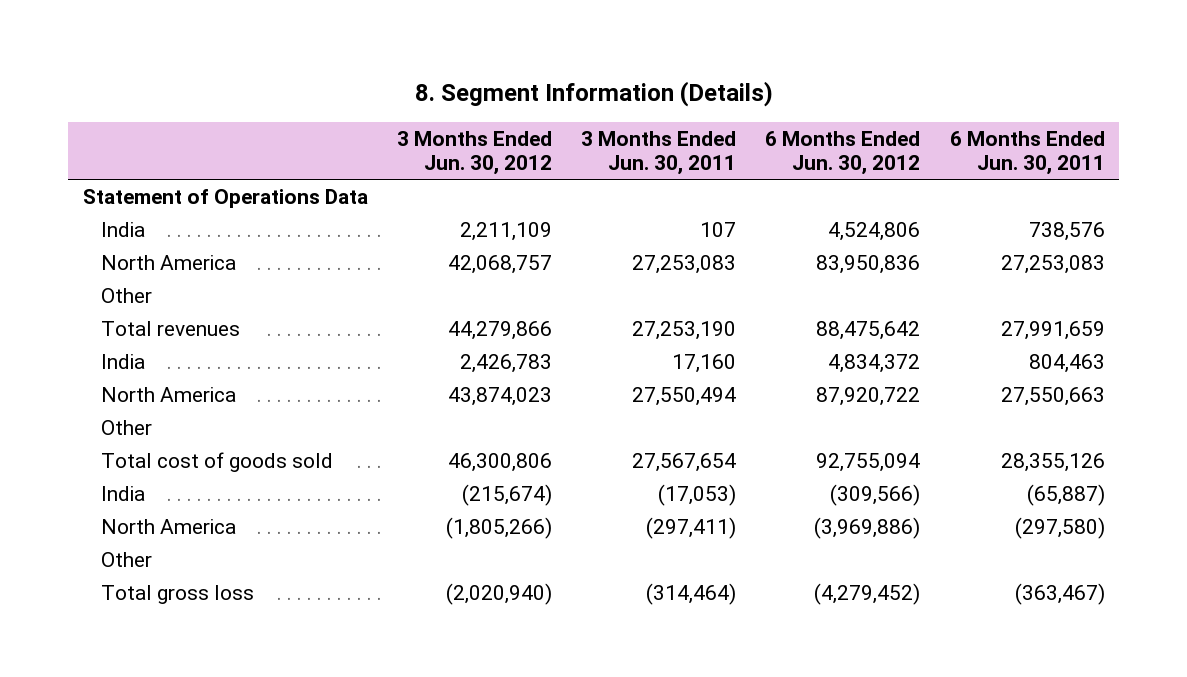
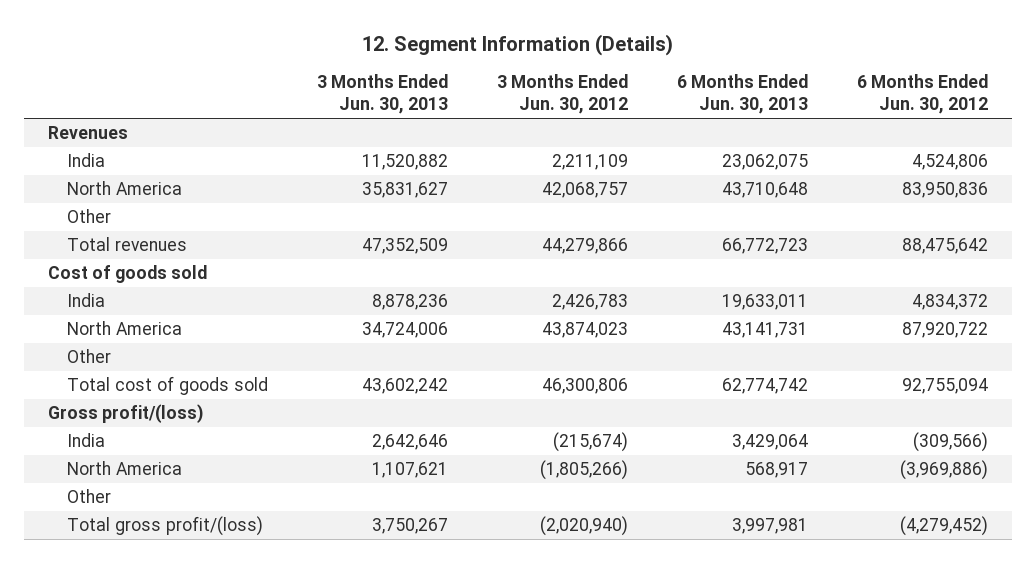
- 8. Segment Information (Details)
+ 12. Segment Information (Details)
- | 3 Months Ended Jun. 30, 2012 | 3 Months Ended Jun. 30, 2011 | 6 Months Ended Jun. 30, 2012 | 6 Months Ended Jun. 30, 2011
+ | 3 Months Ended Jun. 30, 2013 | 3 Months Ended Jun. 30, 2012 | 6 Months Ended Jun. 30, 2013 | 6 Months Ended Jun. 30, 2012
- Statement of Operations Data
+ Revenues
+ Cost of goods sold
+ Gross profit/(loss)
- Total gross loss | (2,020,940) | (314,464) | (4,279,452) | (363,467)
+ Total gross profit/(loss) | 3,750,267 | (2,020,940) | 3,997,981 | (4,279,452)

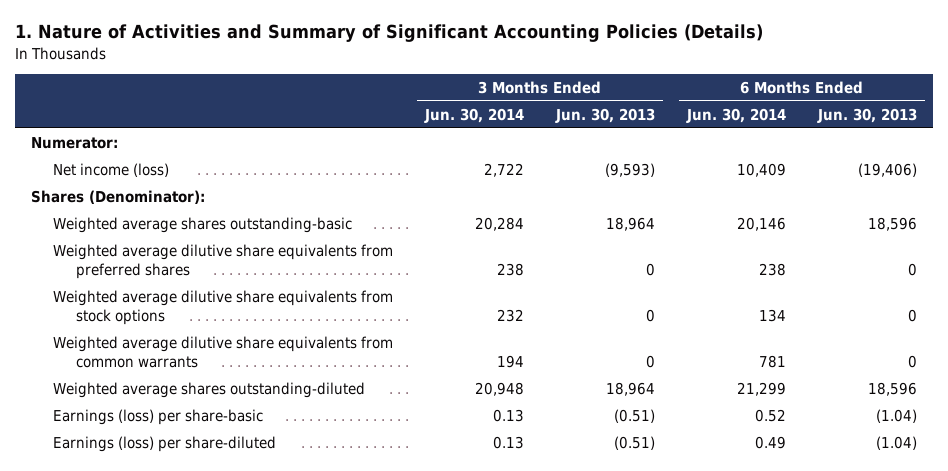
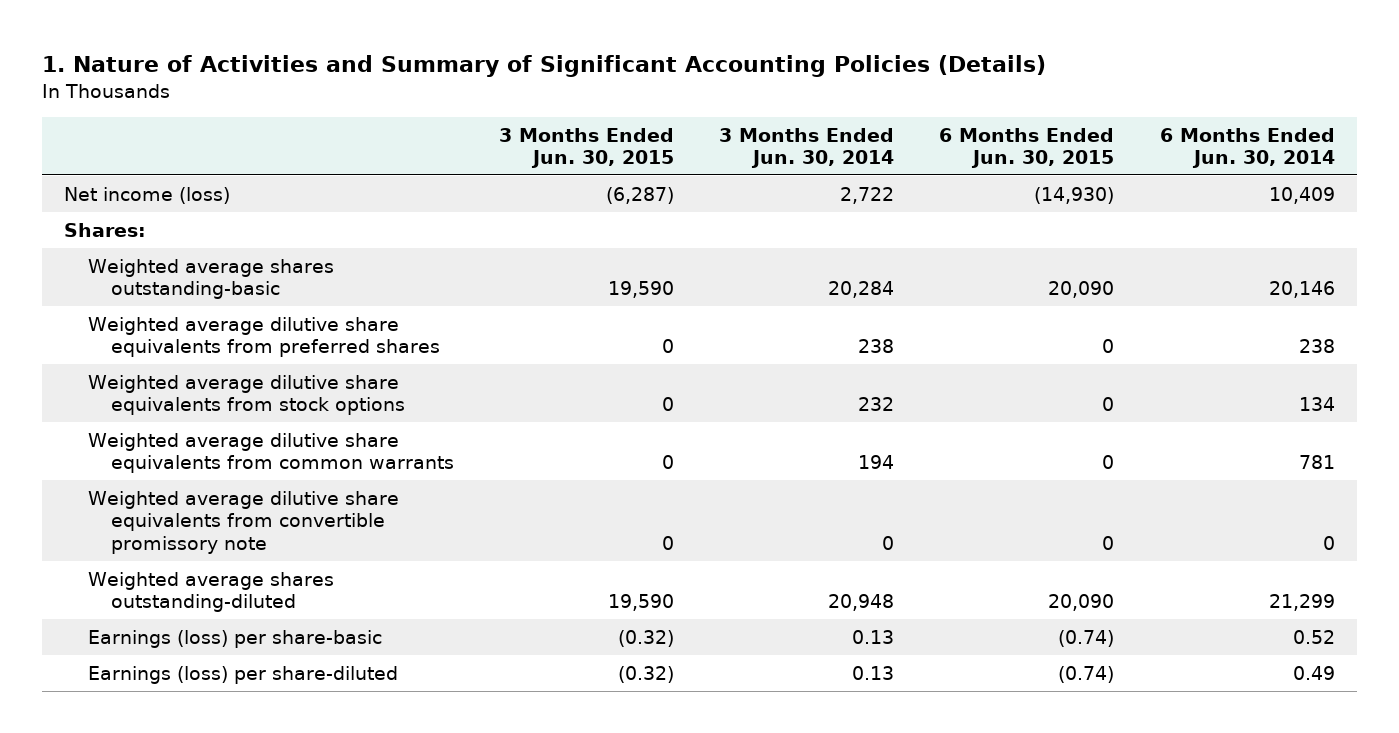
- | 3 Months Ended Jun. 30, 2014 | 3 Months Ended Jun. 30, 2013 | 6 Months Ended Jun. 30, 2014 | 6 Months Ended Jun. 30, 2013
+ | 3 Months Ended Jun. 30, 2015 | 3 Months Ended Jun. 30, 2014 | 6 Months Ended Jun. 30, 2015 | 6 Months Ended Jun. 30, 2014
- Numerator:
- Shares (Denominator):
+ Shares:
+ Weighted average dilutive share equivalents from convertible promissory note | 0 | 0 | 0 | 0

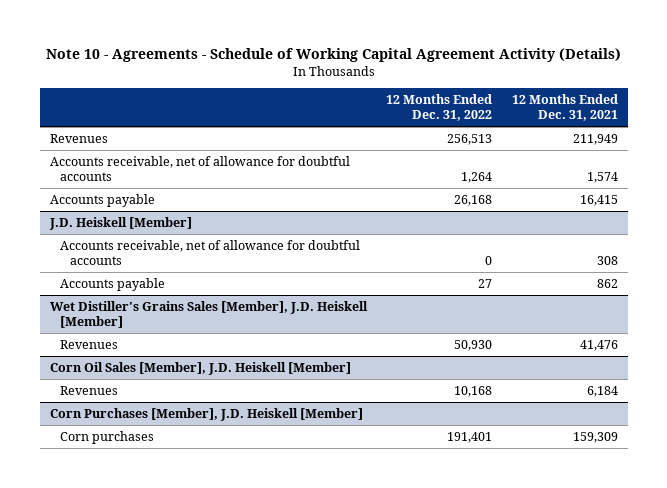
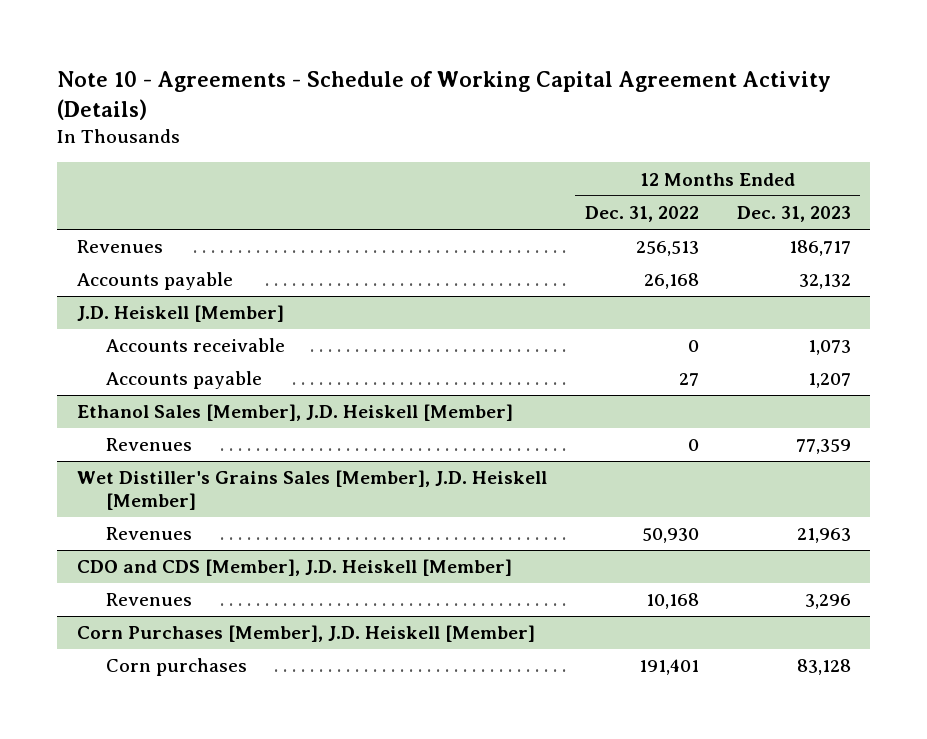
- | 12 Months Ended Dec. 31, 2022 | 12 Months Ended Dec. 31, 2021
+ | 12 Months Ended Dec. 31, 2022 | 12 Months Ended Dec. 31, 2023
- Accounts receivable, net of allowance for doubtful accounts | 1,264 | 1,574
@ J.D. Heiskell [Member]
- Accounts receivable, net of allowance for doubtful accounts | 0 | 308
+ Accounts receivable | 0 | 1,073
+ Ethanol Sales [Member], J.D. Heiskell [Member]
+ Revenues | 0 | 77,359
- Corn Oil Sales [Member], J.D. Heiskell [Member]
+ CDO and CDS [Member], J.D. Heiskell [Member]

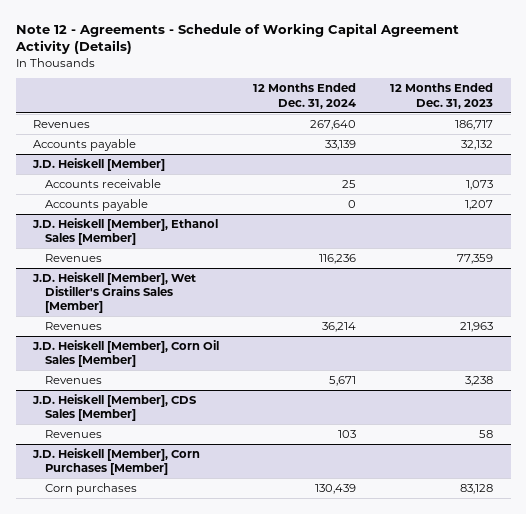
- Note 10 - Agreements - Schedule of Working Capital Agreement Activity (Details)
+ Note 12 - Agreements - Schedule of Working Capital Agreement Activity (Details)
- | 12 Months Ended Dec. 31, 2022 | 12 Months Ended Dec. 31, 2023
+ | 12 Months Ended Dec. 31, 2024 | 12 Months Ended Dec. 31, 2023
- Ethanol Sales [Member], J.D. Heiskell [Member]
+ J.D. Heiskell [Member], Ethanol Sales [Member]
- Wet Distiller's Grains Sales [Member], J.D. Heiskell [Member]
+ J.D. Heiskell [Member], Wet Distiller's Grains Sales [Member]
- CDO and CDS [Member], J.D. Heiskell [Member]
- Revenues | 10,168 | 3,296
- Corn Purchases [Member], J.D. Heiskell [Member]
+ J.D. Heiskell [Member], Corn Oil Sales [Member]
+ Revenues | 5,671 | 3,238
+ J.D. Heiskell [Member], CDS Sales [Member]
+ Revenues | 103 | 58
+ J.D. Heiskell [Member], Corn Purchases [Member]

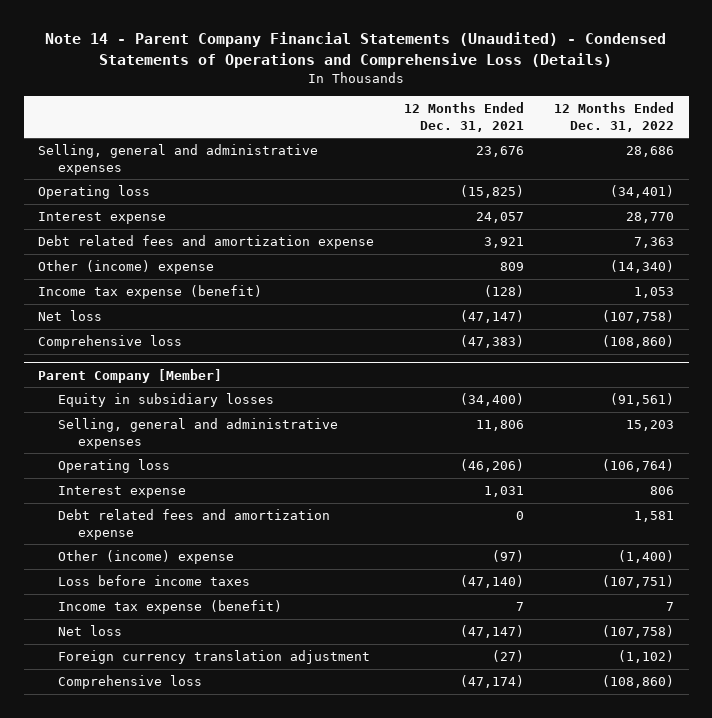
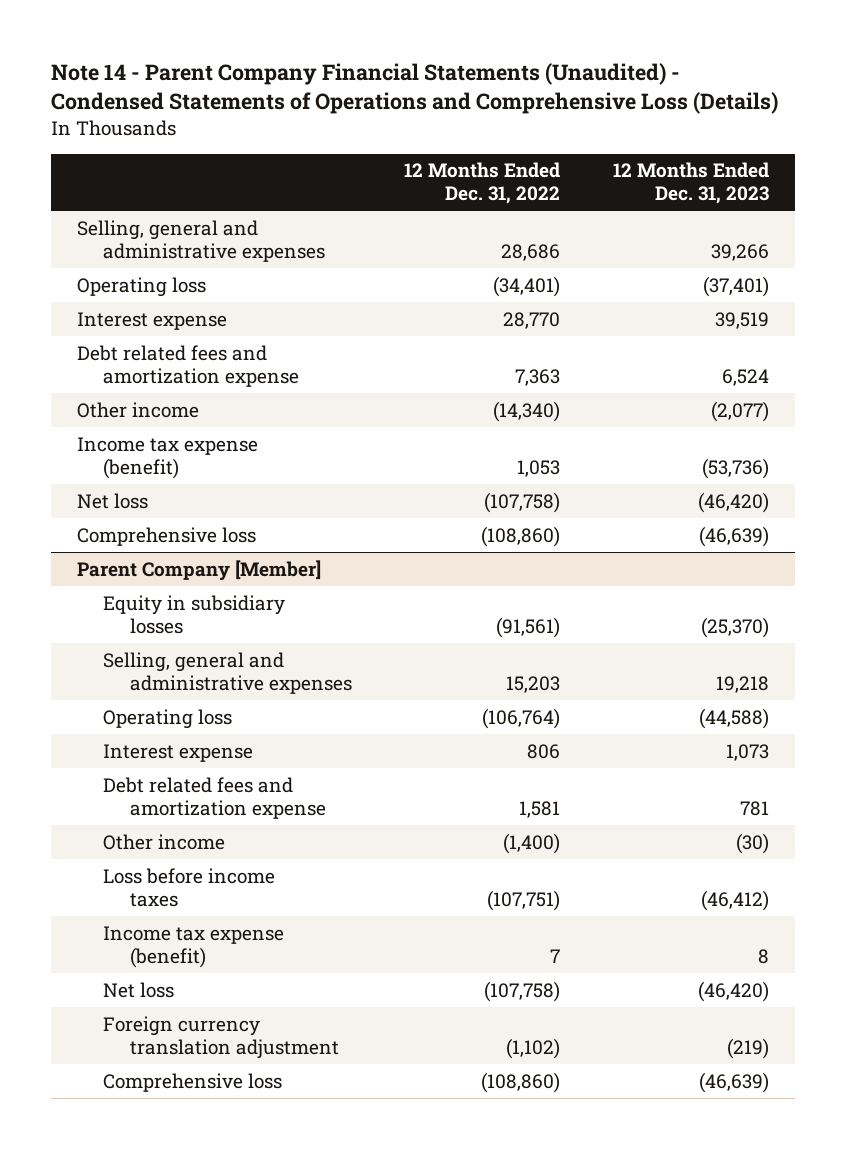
- | 12 Months Ended Dec. 31, 2021 | 12 Months Ended Dec. 31, 2022
+ | 12 Months Ended Dec. 31, 2022 | 12 Months Ended Dec. 31, 2023
- Other (income) expense | 809 | (14,340)
+ Other income | (14,340) | (2,077)
@ Parent Company [Member]
- Other (income) expense | (97) | (1,400)
+ Other income | (1,400) | (30)

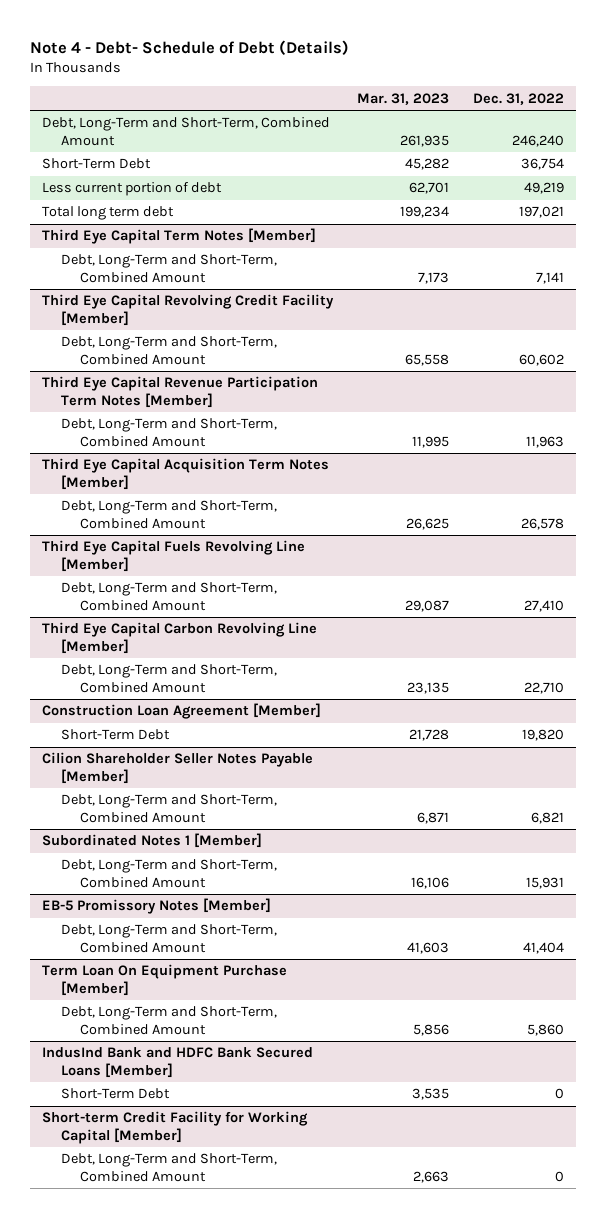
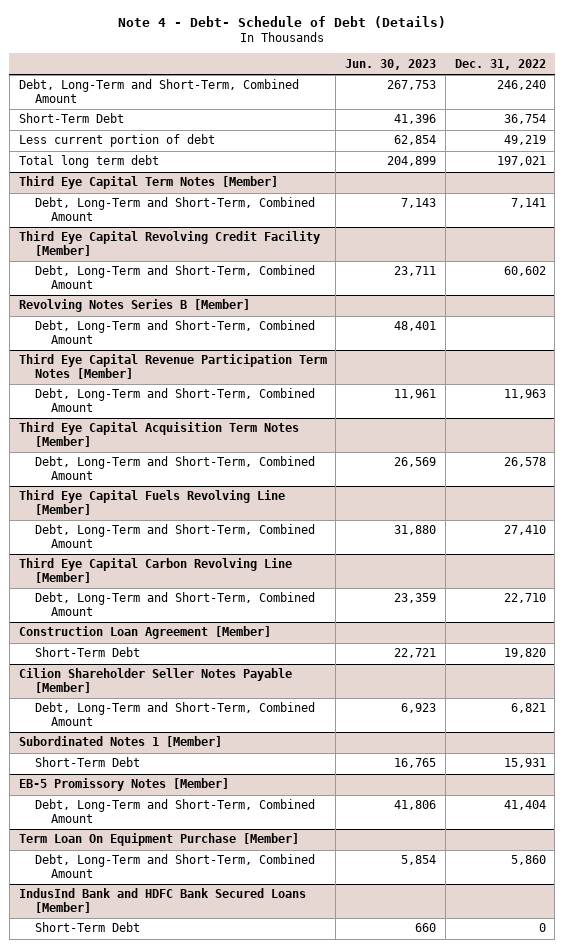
- | Mar. 31, 2023 | Dec. 31, 2022
+ | Jun. 30, 2023 | Dec. 31, 2022
+ Revolving Notes Series B [Member]
+ Debt, Long-Term and Short-Term, Combined Amount | 48,401 |
@ Subordinated Notes 1 [Member]
- Debt, Long-Term and Short-Term, Combined Amount | 16,106 | 15,931
+ Short-Term Debt | 16,765 | 15,931
- Short-term Credit Facility for Working Capital [Member]
- Debt, Long-Term and Short-Term, Combined Amount | 2,663 | 0

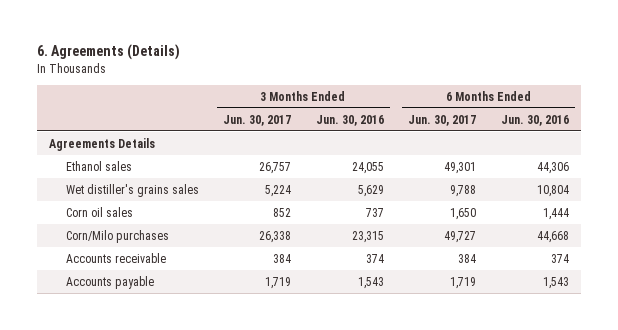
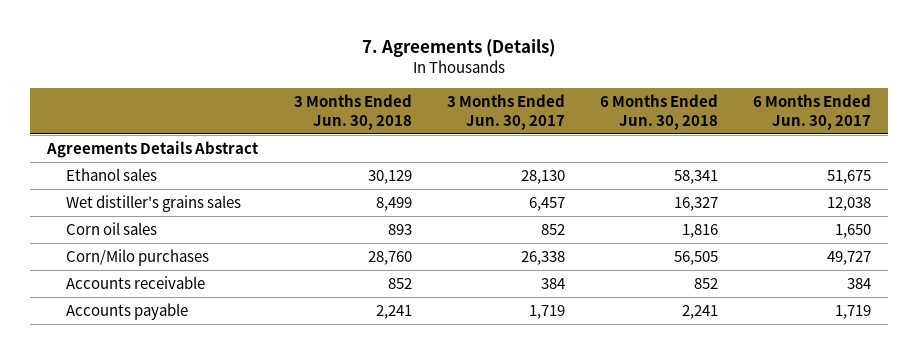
- 6. Agreements (Details)
+ 7. Agreements (Details)
- | 3 Months Ended Jun. 30, 2017 | 3 Months Ended Jun. 30, 2016 | 6 Months Ended Jun. 30, 2017 | 6 Months Ended Jun. 30, 2016
+ | 3 Months Ended Jun. 30, 2018 | 3 Months Ended Jun. 30, 2017 | 6 Months Ended Jun. 30, 2018 | 6 Months Ended Jun. 30, 2017
- Agreements Details
- Ethanol sales | 26,757 | 24,055 | 49,301 | 44,306
- Wet distiller's grains sales | 5,224 | 5,629 | 9,788 | 10,804
+ Agreements Details Abstract
+ Ethanol sales | 30,129 | 28,130 | 58,341 | 51,675
+ Wet distiller's grains sales | 8,499 | 6,457 | 16,327 | 12,038

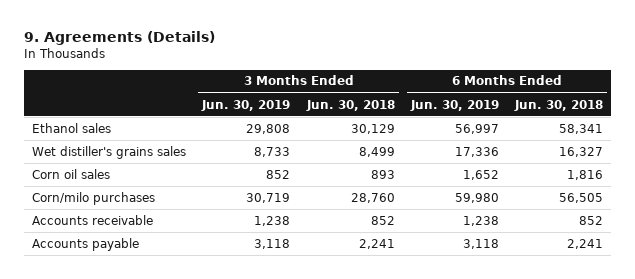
- 7. Agreements (Details)
+ 9. Agreements (Details)
- | 3 Months Ended Jun. 30, 2018 | 3 Months Ended Jun. 30, 2017 | 6 Months Ended Jun. 30, 2018 | 6 Months Ended Jun. 30, 2017
+ | 3 Months Ended Jun. 30, 2019 | 3 Months Ended Jun. 30, 2018 | 6 Months Ended Jun. 30, 2019 | 6 Months Ended Jun. 30, 2018
- Agreements Details Abstract
- Corn/Milo purchases | 28,760 | 26,338 | 56,505 | 49,727
+ Corn/milo purchases | 30,719 | 28,760 | 59,980 | 56,505

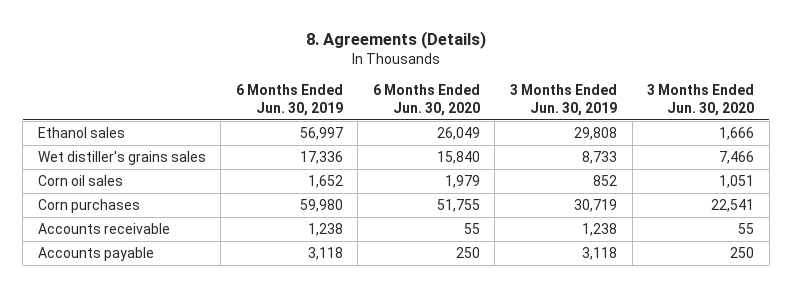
- 9. Agreements (Details)
+ 8. Agreements (Details)
- | 3 Months Ended Jun. 30, 2019 | 3 Months Ended Jun. 30, 2018 | 6 Months Ended Jun. 30, 2019 | 6 Months Ended Jun. 30, 2018
+ | 6 Months Ended Jun. 30, 2019 | 6 Months Ended Jun. 30, 2020 | 3 Months Ended Jun. 30, 2019 | 3 Months Ended Jun. 30, 2020
- Corn/milo purchases | 30,719 | 28,760 | 59,980 | 56,505
+ Corn purchases | 59,980 | 51,755 | 30,719 | 22,541

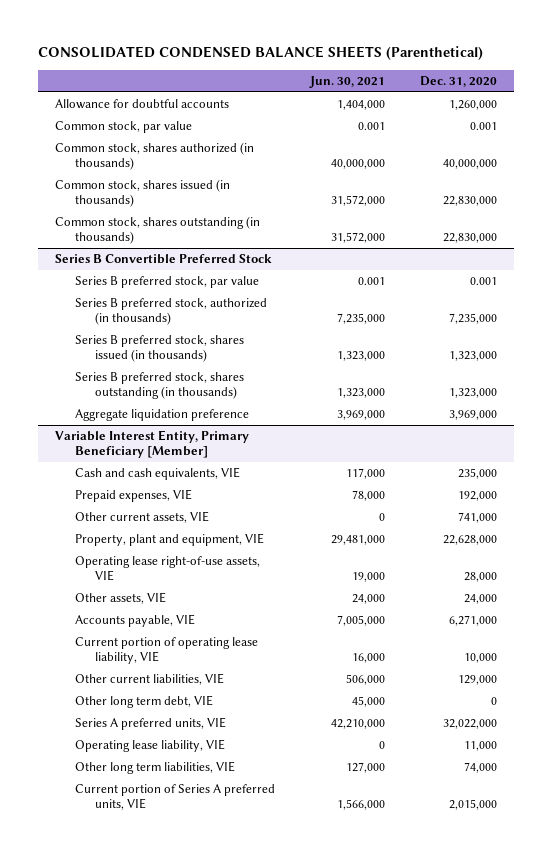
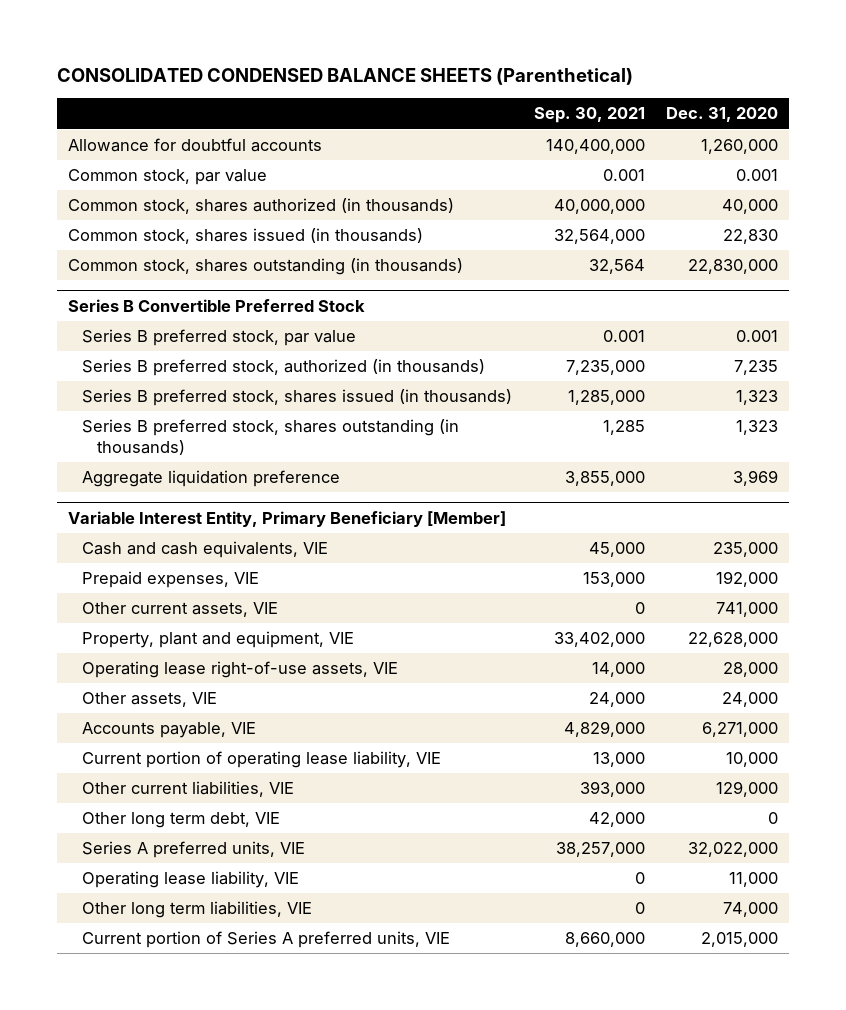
- | Jun. 30, 2021 | Dec. 31, 2020
+ | Sep. 30, 2021 | Dec. 31, 2020
- Common stock, shares authorized (in thousands) | 40,000,000 | 40,000,000
- Common stock, shares issued (in thousands) | 31,572,000 | 22,830,000
+ Common stock, shares authorized (in thousands) | 40,000,000 | 40,000
+ Common stock, shares issued (in thousands) | 32,564,000 | 22,830
@ Series B Convertible Preferred Stock
- Series B preferred stock, authorized (in thousands) | 7,235,000 | 7,235,000
- Series B preferred stock, shares issued (in thousands) | 1,323,000 | 1,323,000
- Series B preferred stock, shares outstanding (in thousands) | 1,323,000 | 1,323,000
- Aggregate liquidation preference | 3,969,000 | 3,969,000
+ Series B preferred stock, authorized (in thousands) | 7,235,000 | 7,235
+ Series B preferred stock, shares issued (in thousands) | 1,285,000 | 1,323
+ Series B preferred stock, shares outstanding (in thousands) | 1,285 | 1,323
+ Aggregate liquidation preference | 3,855,000 | 3,969

